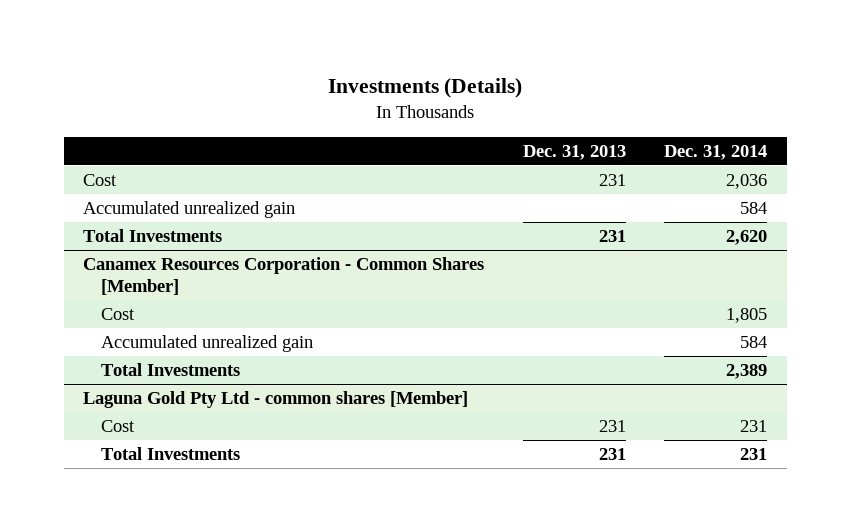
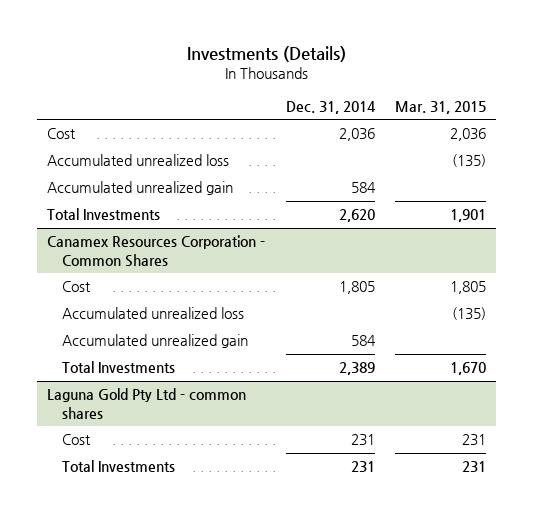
- | Dec. 31, 2013 | Dec. 31, 2014
+ | Dec. 31, 2014 | Mar. 31, 2015
+ Accumulated unrealized loss | | (135)
- Canamex Resources Corporation - Common Shares [Member]
+ Canamex Resources Corporation - Common Shares
+ Accumulated unrealized loss | | (135)
- Laguna Gold Pty Ltd - common shares [Member]
+ Laguna Gold Pty Ltd - common shares

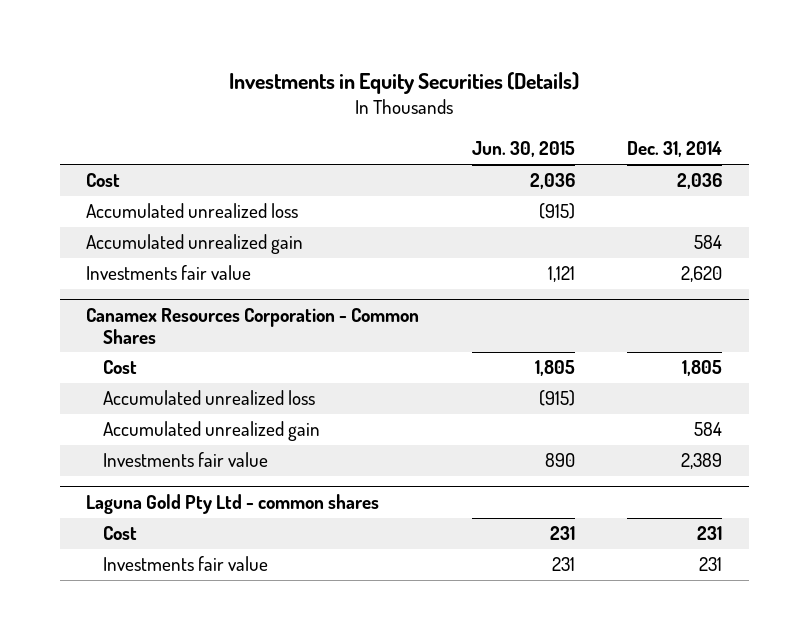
- Investments (Details)
+ Investments in Equity Securities (Details)
- | Dec. 31, 2014 | Mar. 31, 2015
+ | Jun. 30, 2015 | Dec. 31, 2014
- Total Investments | 2,620 | 1,901
+ Investments fair value | 1,121 | 2,620
@ Canamex Resources Corporation - Common Shares
- Total Investments | 2,389 | 1,670
+ Investments fair value | 890 | 2,389
@ Laguna Gold Pty Ltd - common shares
- Total Investments | 231 | 231
+ Investments fair value | 231 | 231

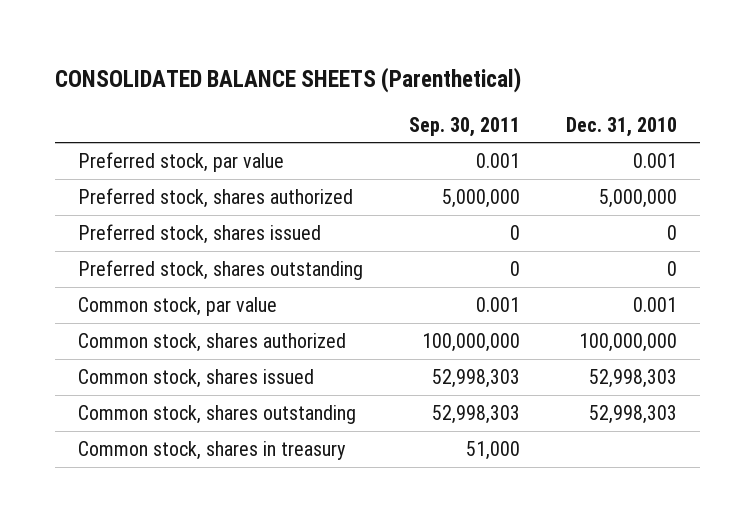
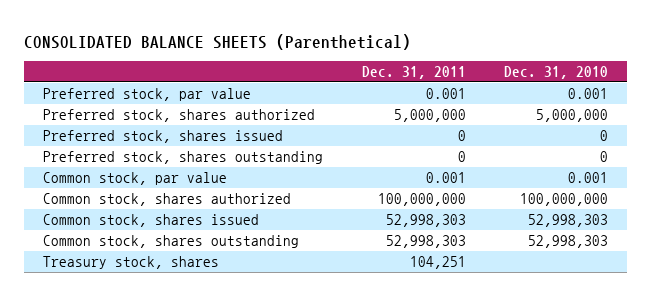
- | Sep. 30, 2011 | Dec. 31, 2010
+ | Dec. 31, 2011 | Dec. 31, 2010
- Common stock, shares in treasury | 51,000 |
+ Treasury stock, shares | 104,251 |

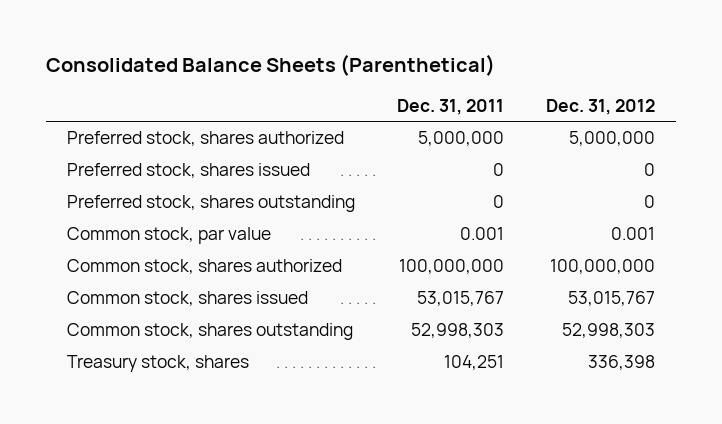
- CONSOLIDATED BALANCE SHEETS (Parenthetical)
+ Consolidated Balance Sheets (Parenthetical)
- | Dec. 31, 2011 | Dec. 31, 2010
+ | Dec. 31, 2011 | Dec. 31, 2012
- Preferred stock, par value | 0.001 | 0.001
- Common stock, shares issued | 52,998,303 | 52,998,303
+ Common stock, shares issued | 53,015,767 | 53,015,767

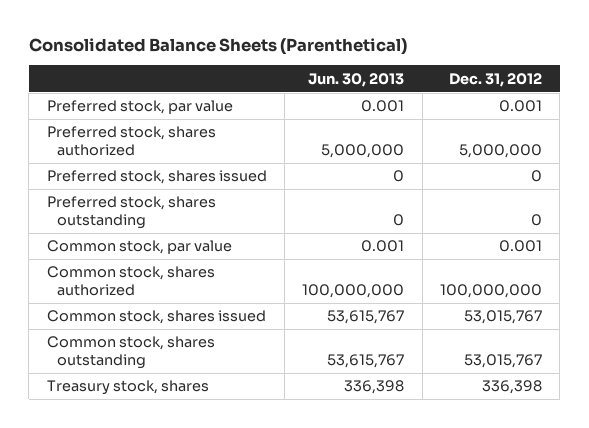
- | Dec. 31, 2011 | Dec. 31, 2012
+ | Jun. 30, 2013 | Dec. 31, 2012
+ Preferred stock, par value | 0.001 | 0.001
- Common stock, shares outstanding | 52,998,303 | 52,998,303
+ Common stock, shares outstanding | 53,615,767 | 53,015,767

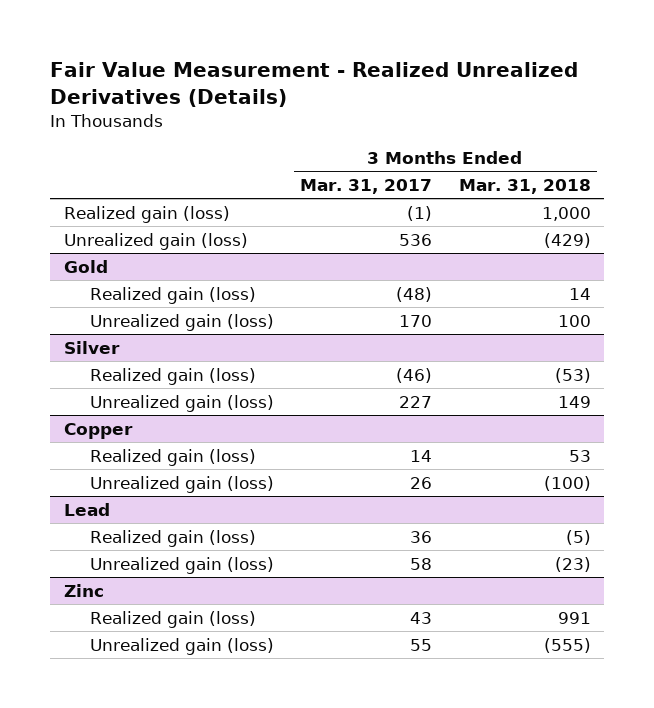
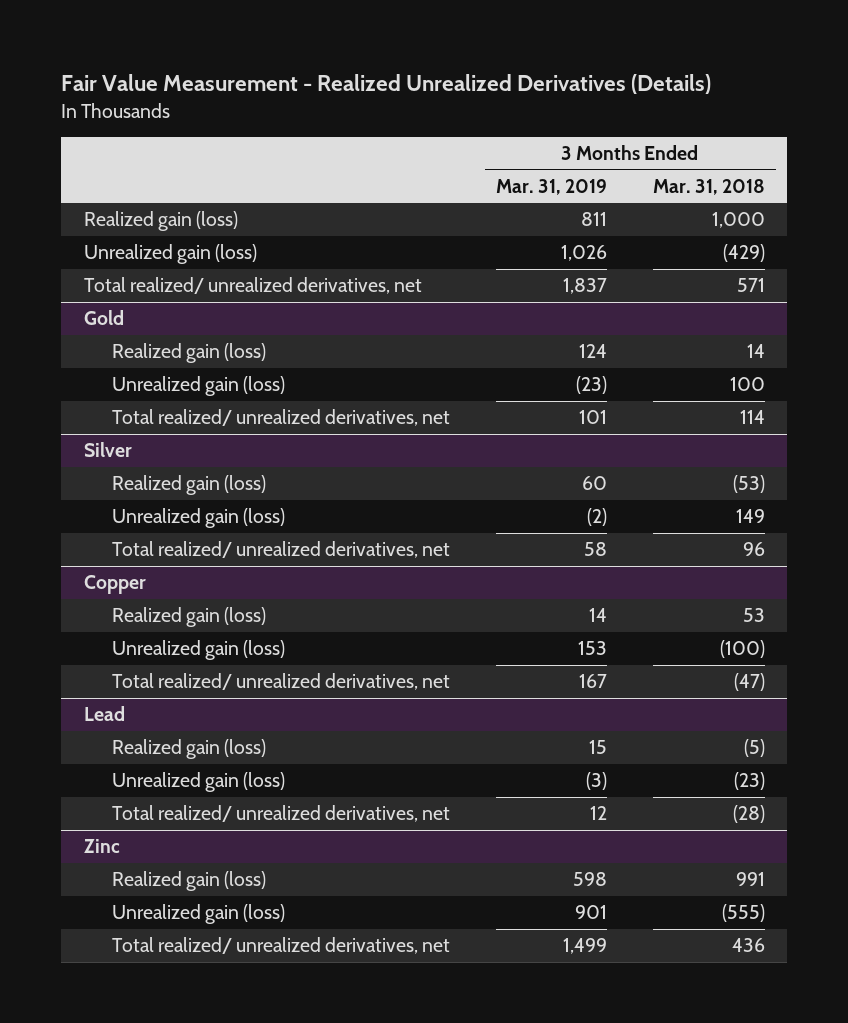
- | 3 Months Ended Mar. 31, 2017 | 3 Months Ended Mar. 31, 2018
+ | 3 Months Ended Mar. 31, 2019 | 3 Months Ended Mar. 31, 2018
+ Total realized/ unrealized derivatives, net | 1,837 | 571
@ Gold
+ Total realized/ unrealized derivatives, net | 101 | 114
@ Silver
+ Total realized/ unrealized derivatives, net | 58 | 96
@ Copper
+ Total realized/ unrealized derivatives, net | 167 | (47)
@ Lead
+ Total realized/ unrealized derivatives, net | 12 | (28)
@ Zinc
+ Total realized/ unrealized derivatives, net | 1,499 | 436

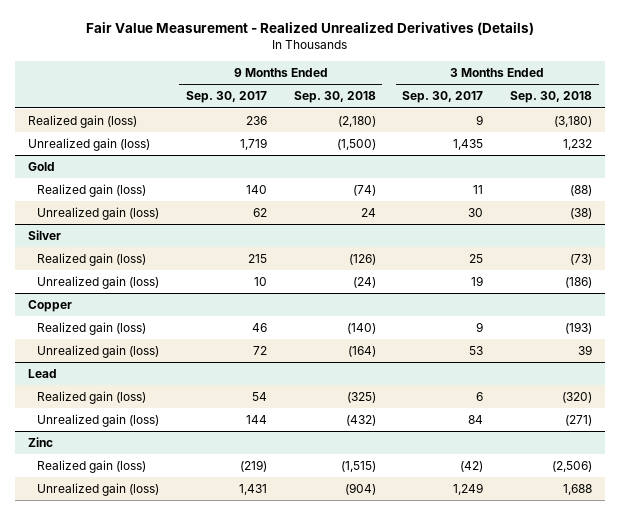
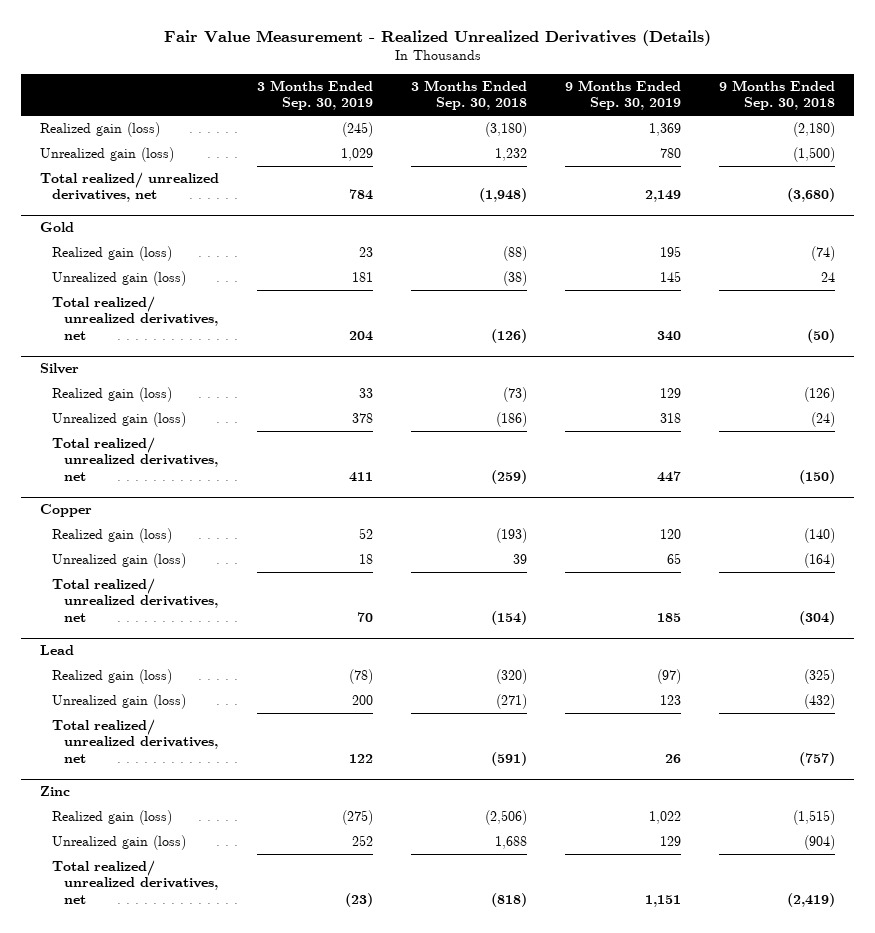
- | 9 Months Ended Sep. 30, 2017 | 9 Months Ended Sep. 30, 2018 | 3 Months Ended Sep. 30, 2017 | 3 Months Ended Sep. 30, 2018
+ | 3 Months Ended Sep. 30, 2019 | 3 Months Ended Sep. 30, 2018 | 9 Months Ended Sep. 30, 2019 | 9 Months Ended Sep. 30, 2018
+ Total realized/ unrealized derivatives, net | 784 | (1,948) | 2,149 | (3,680)
@ Gold
+ Total realized/ unrealized derivatives, net | 204 | (126) | 340 | (50)
@ Silver
+ Total realized/ unrealized derivatives, net | 411 | (259) | 447 | (150)
@ Copper
+ Total realized/ unrealized derivatives, net | 70 | (154) | 185 | (304)
@ Lead
+ Total realized/ unrealized derivatives, net | 122 | (591) | 26 | (757)
@ Zinc
+ Total realized/ unrealized derivatives, net | (23) | (818) | 1,151 | (2,419)

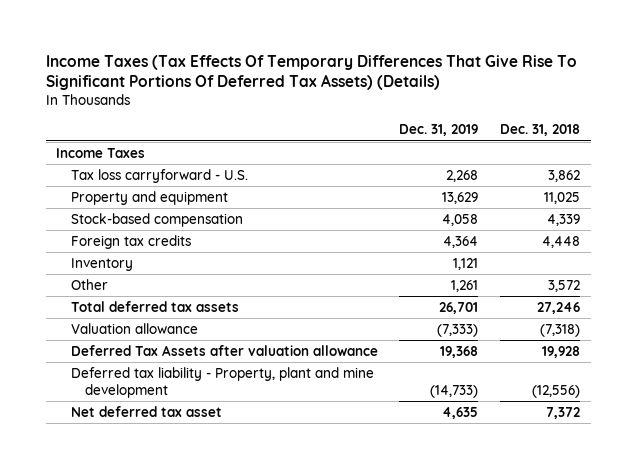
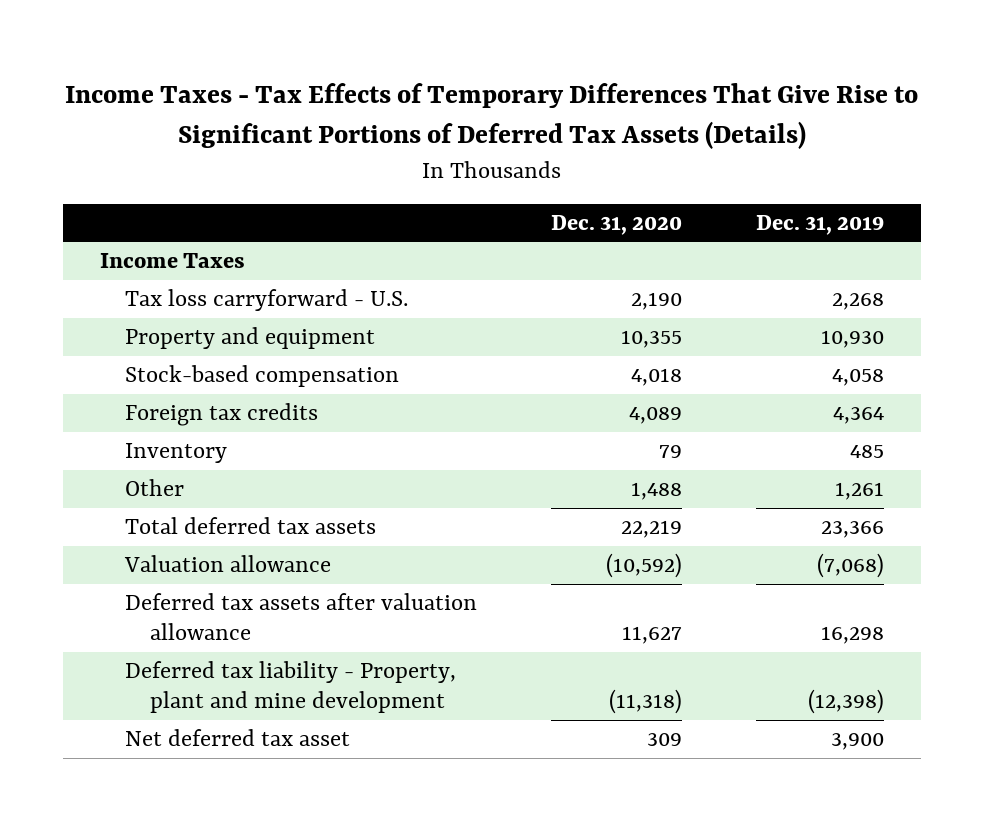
- Income Taxes (Tax Effects Of Temporary Differences That Give Rise To Significant Portions Of Deferred Tax Assets) (Details)
+ Income Taxes - Tax Effects of Temporary Differences That Give Rise to Significant Portions of Deferred Tax Assets (Details)
- | Dec. 31, 2019 | Dec. 31, 2018
+ | Dec. 31, 2020 | Dec. 31, 2019
- Property and equipment | 13,629 | 11,025
+ Property and equipment | 10,355 | 10,930
- Inventory | 1,121 |
+ Inventory | 79 | 485
- Total deferred tax assets | 26,701 | 27,246
- Valuation allowance | (7,333) | (7,318)
- Deferred Tax Assets after valuation allowance | 19,368 | 19,928
- Deferred tax liability - Property, plant and mine development | (14,733) | (12,556)
- Net deferred tax asset | 4,635 | 7,372
+ Total deferred tax assets | 22,219 | 23,366
+ Valuation allowance | (10,592) | (7,068)
+ Deferred tax assets after valuation allowance | 11,627 | 16,298
+ Deferred tax liability - Property, plant and mine development | (11,318) | (12,398)
+ Net deferred tax asset | 309 | 3,900

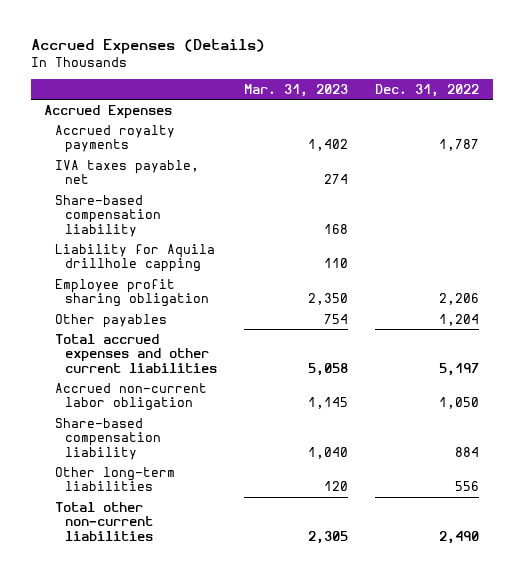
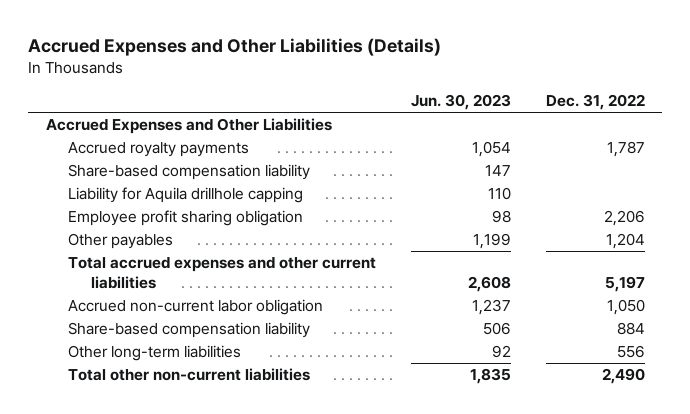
- Accrued Expenses (Details)
+ Accrued Expenses and Other Liabilities (Details)
- | Mar. 31, 2023 | Dec. 31, 2022
+ | Jun. 30, 2023 | Dec. 31, 2022
- Accrued Expenses
+ Accrued Expenses and Other Liabilities
- IVA taxes payable, net | 274 |

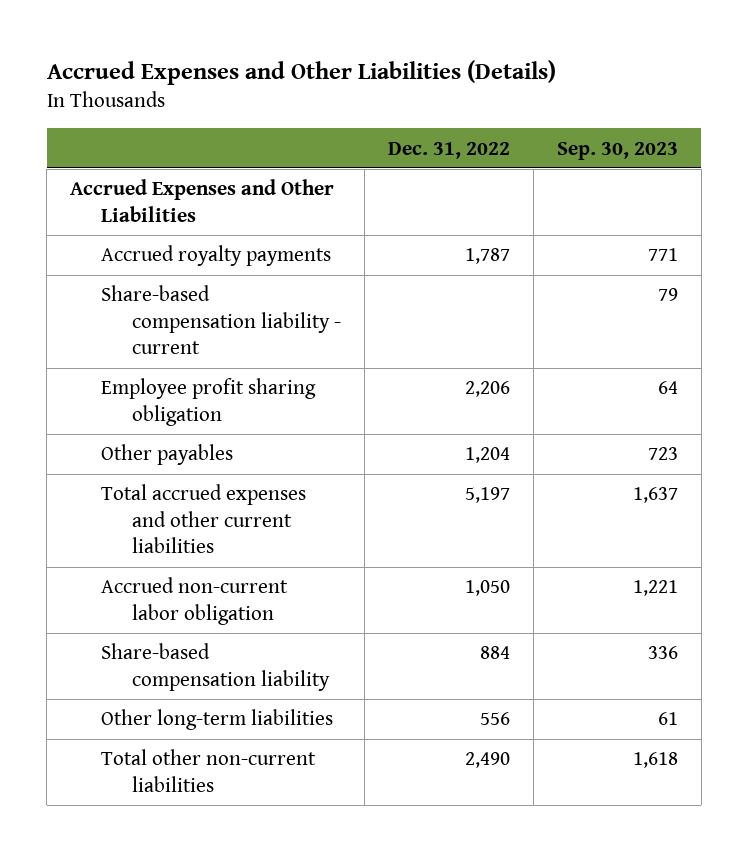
- | Jun. 30, 2023 | Dec. 31, 2022
+ | Dec. 31, 2022 | Sep. 30, 2023
- Share-based compensation liability | 147 |
- Liability for Aquila drillhole capping | 110 |
+ Share-based compensation liability - current | | 79

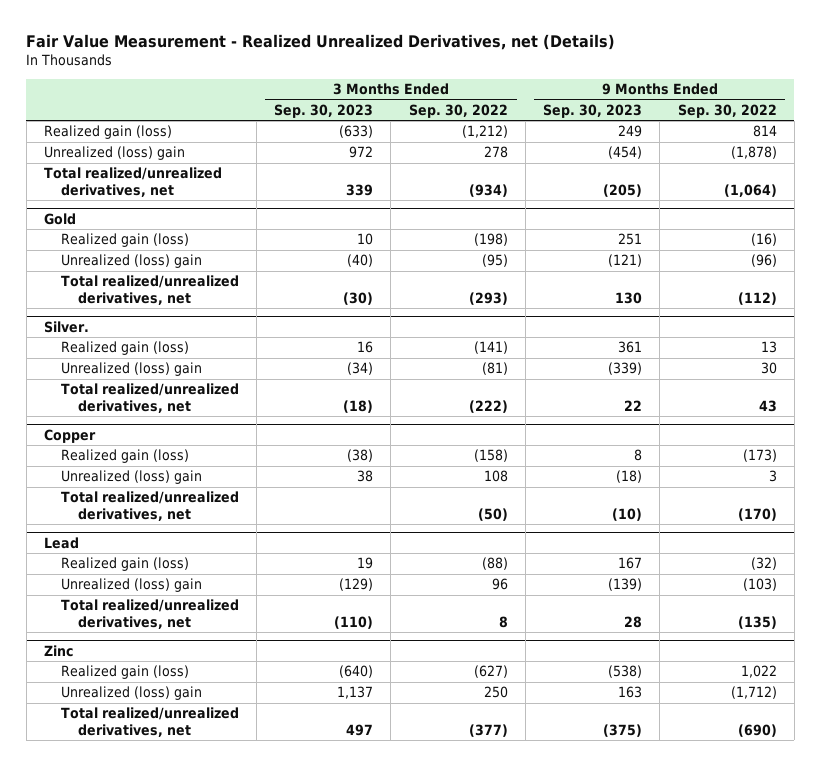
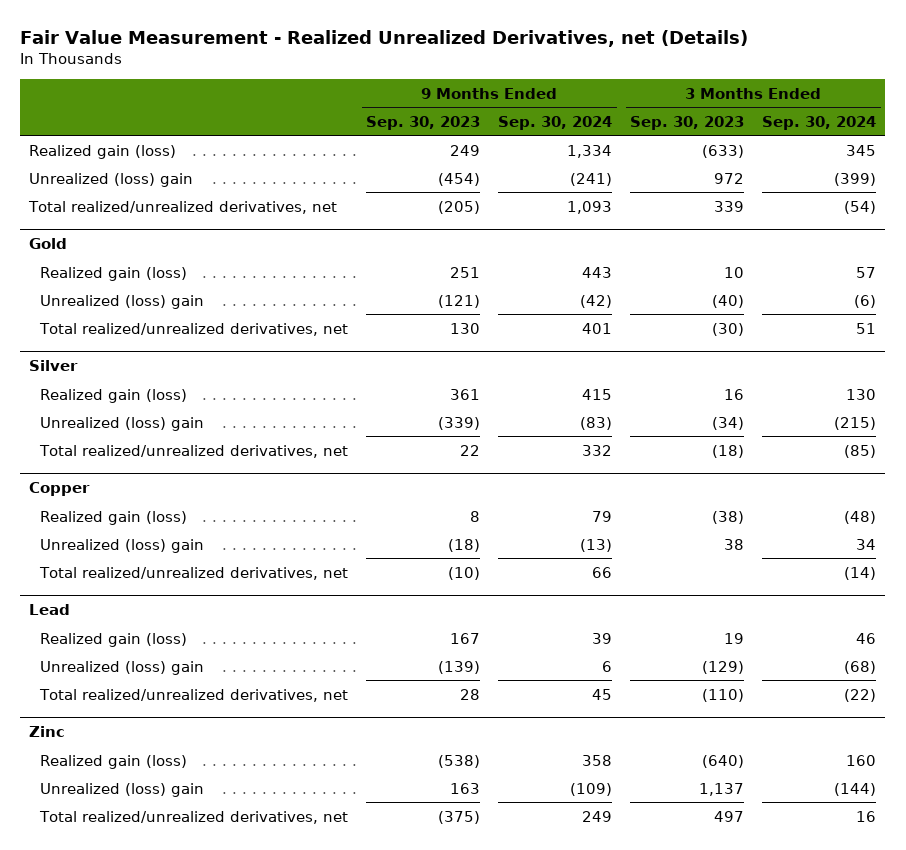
- | 3 Months Ended Sep. 30, 2023 | 3 Months Ended Sep. 30, 2022 | 9 Months Ended Sep. 30, 2023 | 9 Months Ended Sep. 30, 2022
+ | 9 Months Ended Sep. 30, 2023 | 9 Months Ended Sep. 30, 2024 | 3 Months Ended Sep. 30, 2023 | 3 Months Ended Sep. 30, 2024
- Silver.
+ Silver

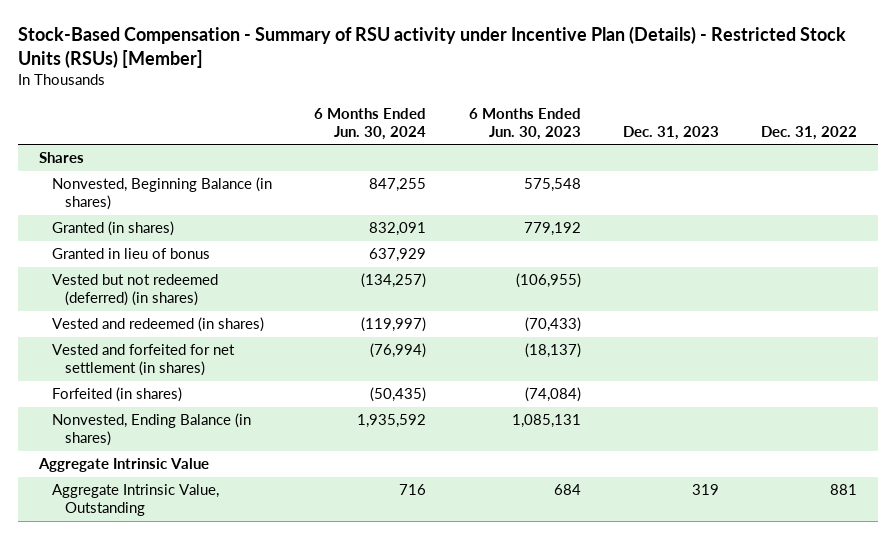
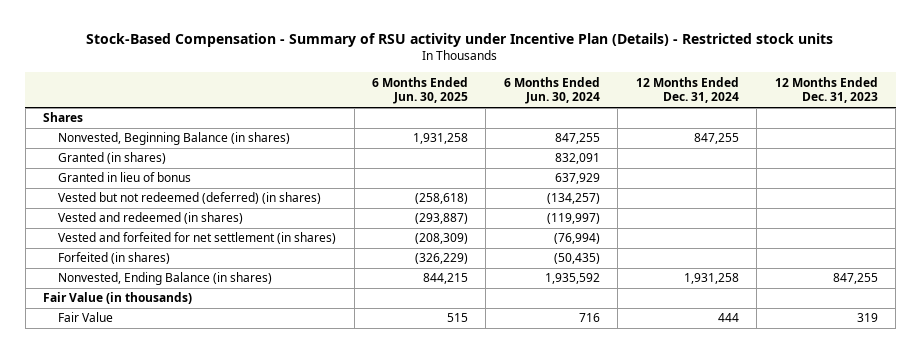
- Stock-Based Compensation - Summary of RSU activity under Incentive Plan (Details) - Restricted Stock Units (RSUs) [Member]
+ Stock-Based Compensation - Summary of RSU activity under Incentive Plan (Details) - Restricted stock units
- | 6 Months Ended Jun. 30, 2024 | 6 Months Ended Jun. 30, 2023 | Dec. 31, 2023 | Dec. 31, 2022
+ | 6 Months Ended Jun. 30, 2025 | 6 Months Ended Jun. 30, 2024 | 12 Months Ended Dec. 31, 2024 | 12 Months Ended Dec. 31, 2023
- Aggregate Intrinsic Value
- Aggregate Intrinsic Value, Outstanding | 716 | 684 | 319 | 881
+ Fair Value (in thousands)
+ Fair Value | 515 | 716 | 444 | 319

